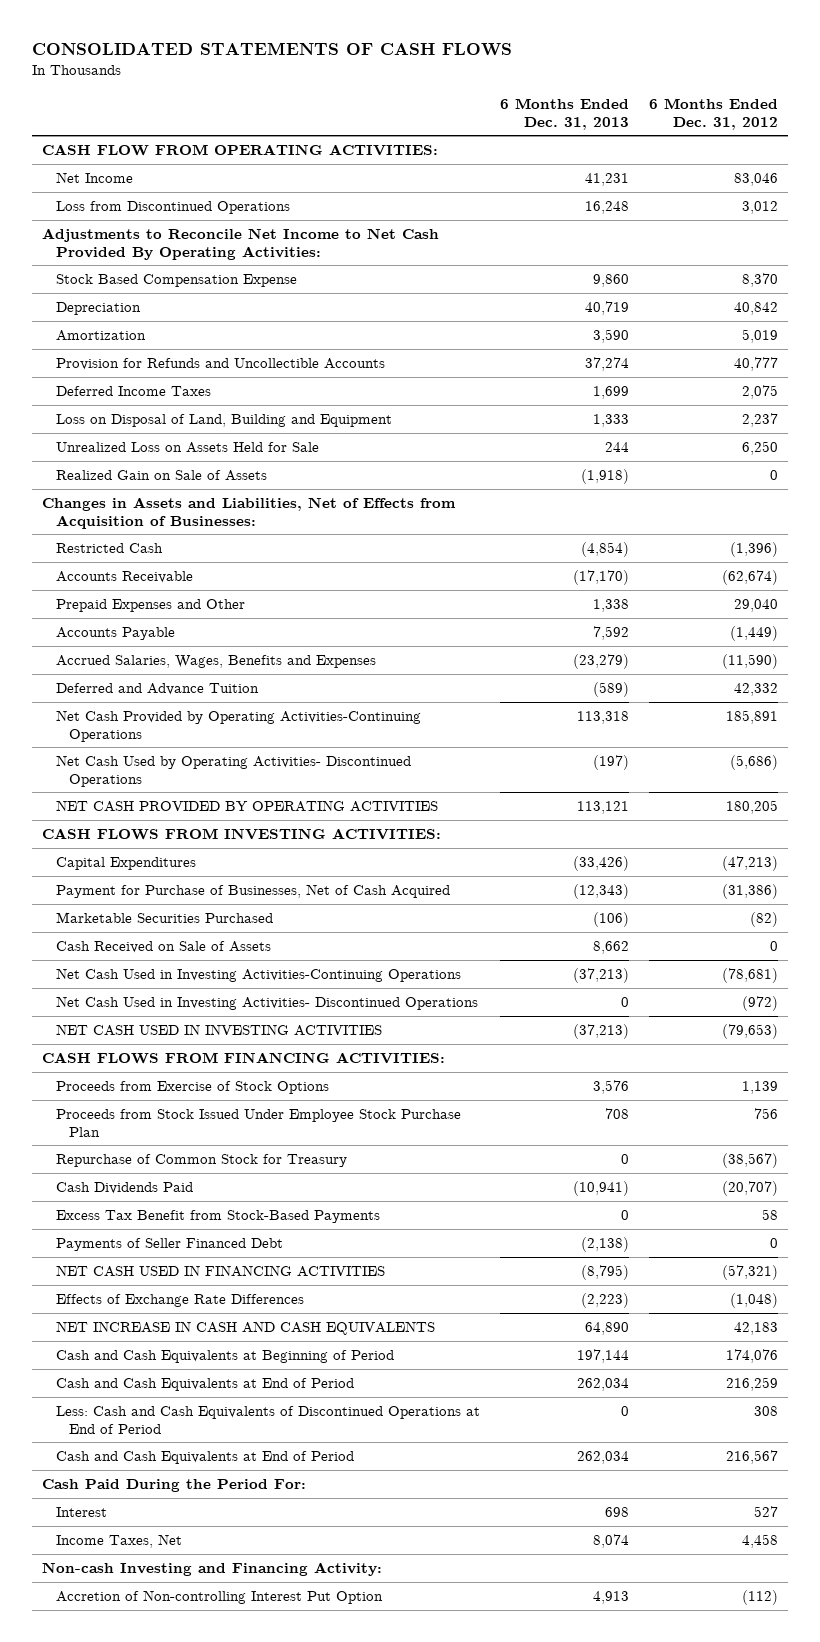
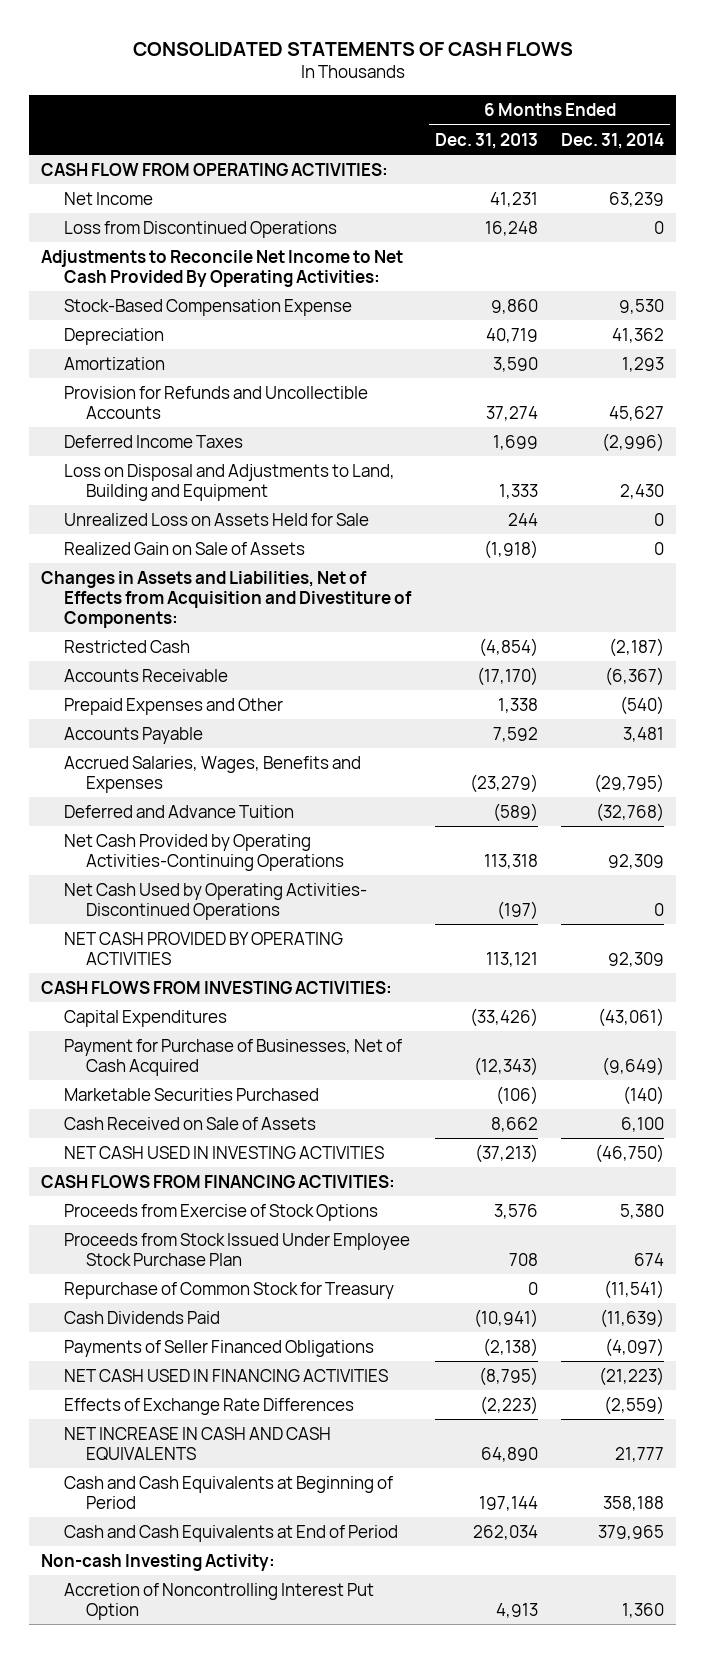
- | 6 Months Ended Dec. 31, 2013 | 6 Months Ended Dec. 31, 2012
+ | 6 Months Ended Dec. 31, 2013 | 6 Months Ended Dec. 31, 2014
- Stock Based Compensation Expense | 9,860 | 8,370
+ Stock-Based Compensation Expense | 9,860 | 9,530
- Loss on Disposal of Land, Building and Equipment | 1,333 | 2,237
+ Loss on Disposal and Adjustments to Land, Building and Equipment | 1,333 | 2,430
- Changes in Assets and Liabilities, Net of Effects from Acquisition of Businesses:
+ Changes in Assets and Liabilities, Net of Effects from Acquisition and Divestiture of Components:
- Net Cash Used in Investing Activities-Continuing Operations | (37,213) | (78,681)
- Net Cash Used in Investing Activities- Discontinued Operations | 0 | (972)
- Excess Tax Benefit from Stock-Based Payments | 0 | 58
- Payments of Seller Financed Debt | (2,138) | 0
+ Payments of Seller Financed Obligations | (2,138) | (4,097)
- Less: Cash and Cash Equivalents of Discontinued Operations at End of Period | 0 | 308
- Cash and Cash Equivalents at End of Period | 262,034 | 216,567
- Cash Paid During the Period For:
- Interest | 698 | 527
- Income Taxes, Net | 8,074 | 4,458
- Non-cash Investing and Financing Activity:
- Accretion of Non-controlling Interest Put Option | 4,913 | (112)
+ Non-cash Investing Activity:
+ Accretion of Noncontrolling Interest Put Option | 4,913 | 1,360

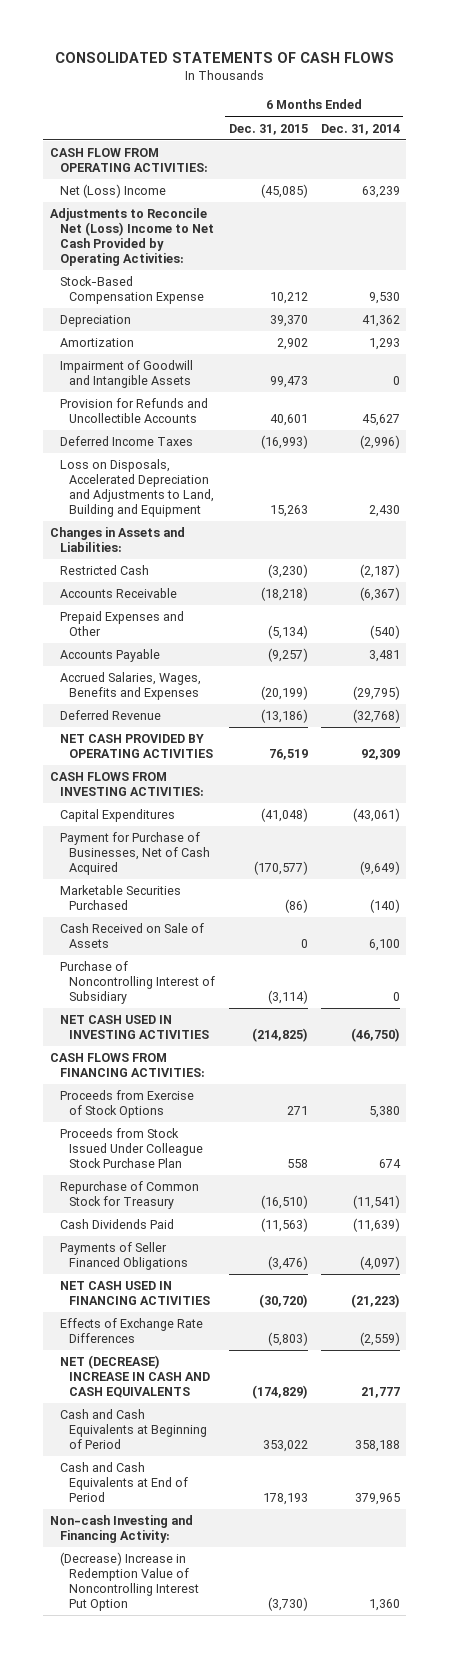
- | 6 Months Ended Dec. 31, 2013 | 6 Months Ended Dec. 31, 2014
+ | 6 Months Ended Dec. 31, 2015 | 6 Months Ended Dec. 31, 2014
- Net Income | 41,231 | 63,239
- Loss from Discontinued Operations | 16,248 | 0
- Adjustments to Reconcile Net Income to Net Cash Provided By Operating Activities:
+ Net (Loss) Income | (45,085) | 63,239
+ Adjustments to Reconcile Net (Loss) Income to Net Cash Provided by Operating Activities:
+ Impairment of Goodwill and Intangible Assets | 99,473 | 0
- Loss on Disposal and Adjustments to Land, Building and Equipment | 1,333 | 2,430
- Unrealized Loss on Assets Held for Sale | 244 | 0
- Realized Gain on Sale of Assets | (1,918) | 0
- Changes in Assets and Liabilities, Net of Effects from Acquisition and Divestiture of Components:
+ Loss on Disposals, Accelerated Depreciation and Adjustments to Land, Building and Equipment | 15,263 | 2,430
+ Changes in Assets and Liabilities:
- Deferred and Advance Tuition | (589) | (32,768)
- Net Cash Provided by Operating Activities-Continuing Operations | 113,318 | 92,309
- Net Cash Used by Operating Activities- Discontinued Operations | (197) | 0
+ Deferred Revenue | (13,186) | (32,768)
+ Purchase of Noncontrolling Interest of Subsidiary | (3,114) | 0
- Proceeds from Stock Issued Under Employee Stock Purchase Plan | 708 | 674
+ Proceeds from Stock Issued Under Colleague Stock Purchase Plan | 558 | 674
- NET INCREASE IN CASH AND CASH EQUIVALENTS | 64,890 | 21,777
+ NET (DECREASE) INCREASE IN CASH AND CASH EQUIVALENTS | (174,829) | 21,777
- Non-cash Investing Activity:
- Accretion of Noncontrolling Interest Put Option | 4,913 | 1,360
+ Non-cash Investing and Financing Activity:
+ (Decrease) Increase in Redemption Value of Noncontrolling Interest Put Option | (3,730) | 1,360

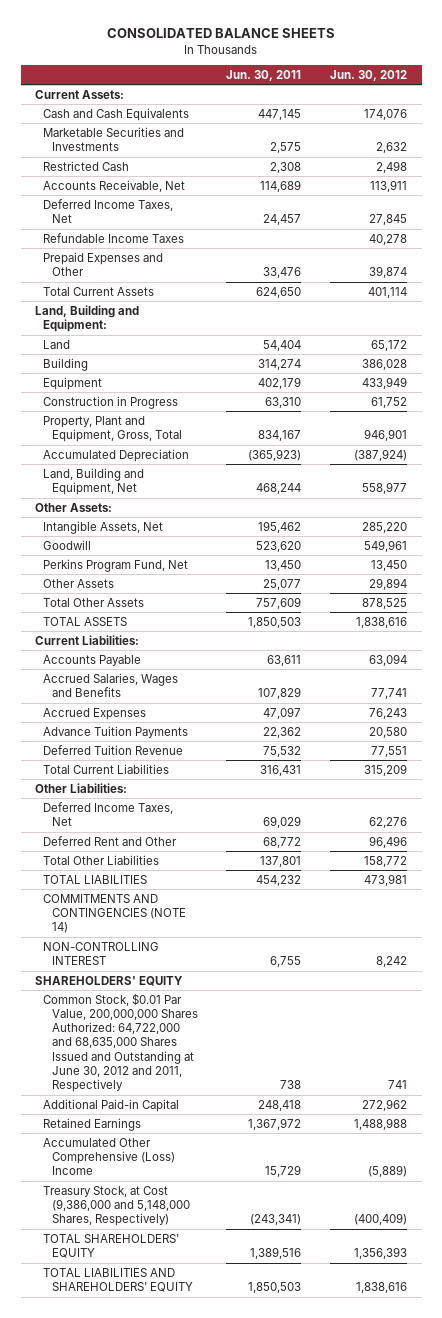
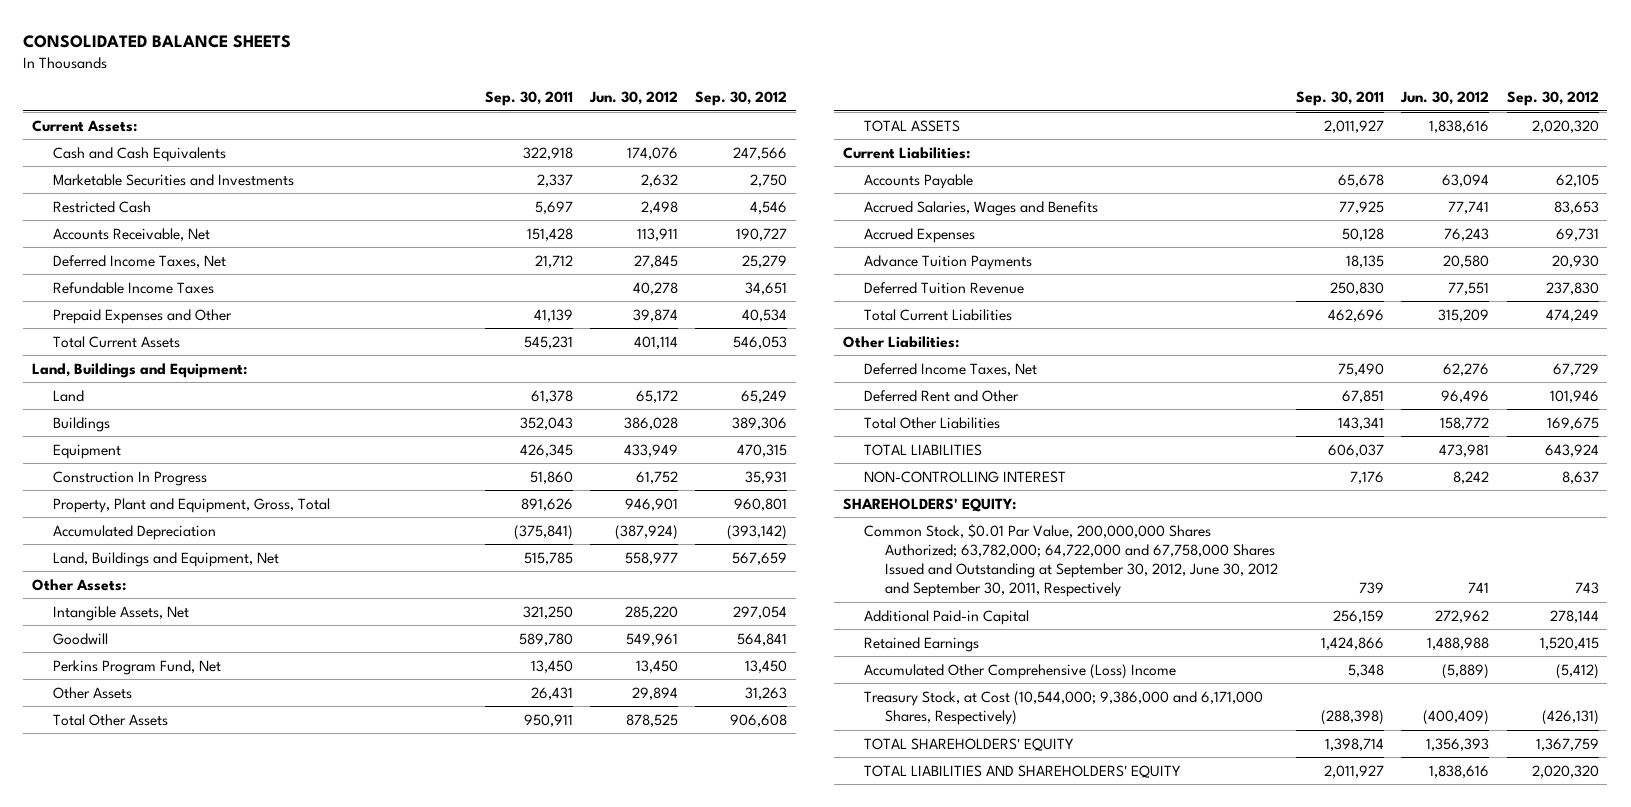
- | Jun. 30, 2011 | Jun. 30, 2012
+ | Sep. 30, 2011 | Jun. 30, 2012 | Sep. 30, 2012
- Land, Building and Equipment:
+ Land, Buildings and Equipment:
- Building | 314,274 | 386,028
+ Buildings | 352,043 | 386,028 | 389,306
- Construction in Progress | 63,310 | 61,752
+ Construction In Progress | 51,860 | 61,752 | 35,931
- Land, Building and Equipment, Net | 468,244 | 558,977
+ Land, Buildings and Equipment, Net | 515,785 | 558,977 | 567,659
- COMMITMENTS AND CONTINGENCIES (NOTE 14)
- SHAREHOLDERS' EQUITY
- Common Stock, $0.01 Par Value, 200,000,000 Shares Authorized: 64,722,000 and 68,635,000 Shares Issued and Outstanding at June 30, 2012 and 2011, Respectively | 738 | 741
+ SHAREHOLDERS' EQUITY:
+ Common Stock, $0.01 Par Value, 200,000,000 Shares Authorized; 63,782,000; 64,722,000 and 67,758,000 Shares Issued and Outstanding at September 30, 2012, June 30, 2012 and September 30, 2011, Respectively | 739 | 741 | 743
- Treasury Stock, at Cost (9,386,000 and 5,148,000 Shares, Respectively) | (243,341) | (400,409)
+ Treasury Stock, at Cost (10,544,000; 9,386,000 and 6,171,000 Shares, Respectively) | (288,398) | (400,409) | (426,131)

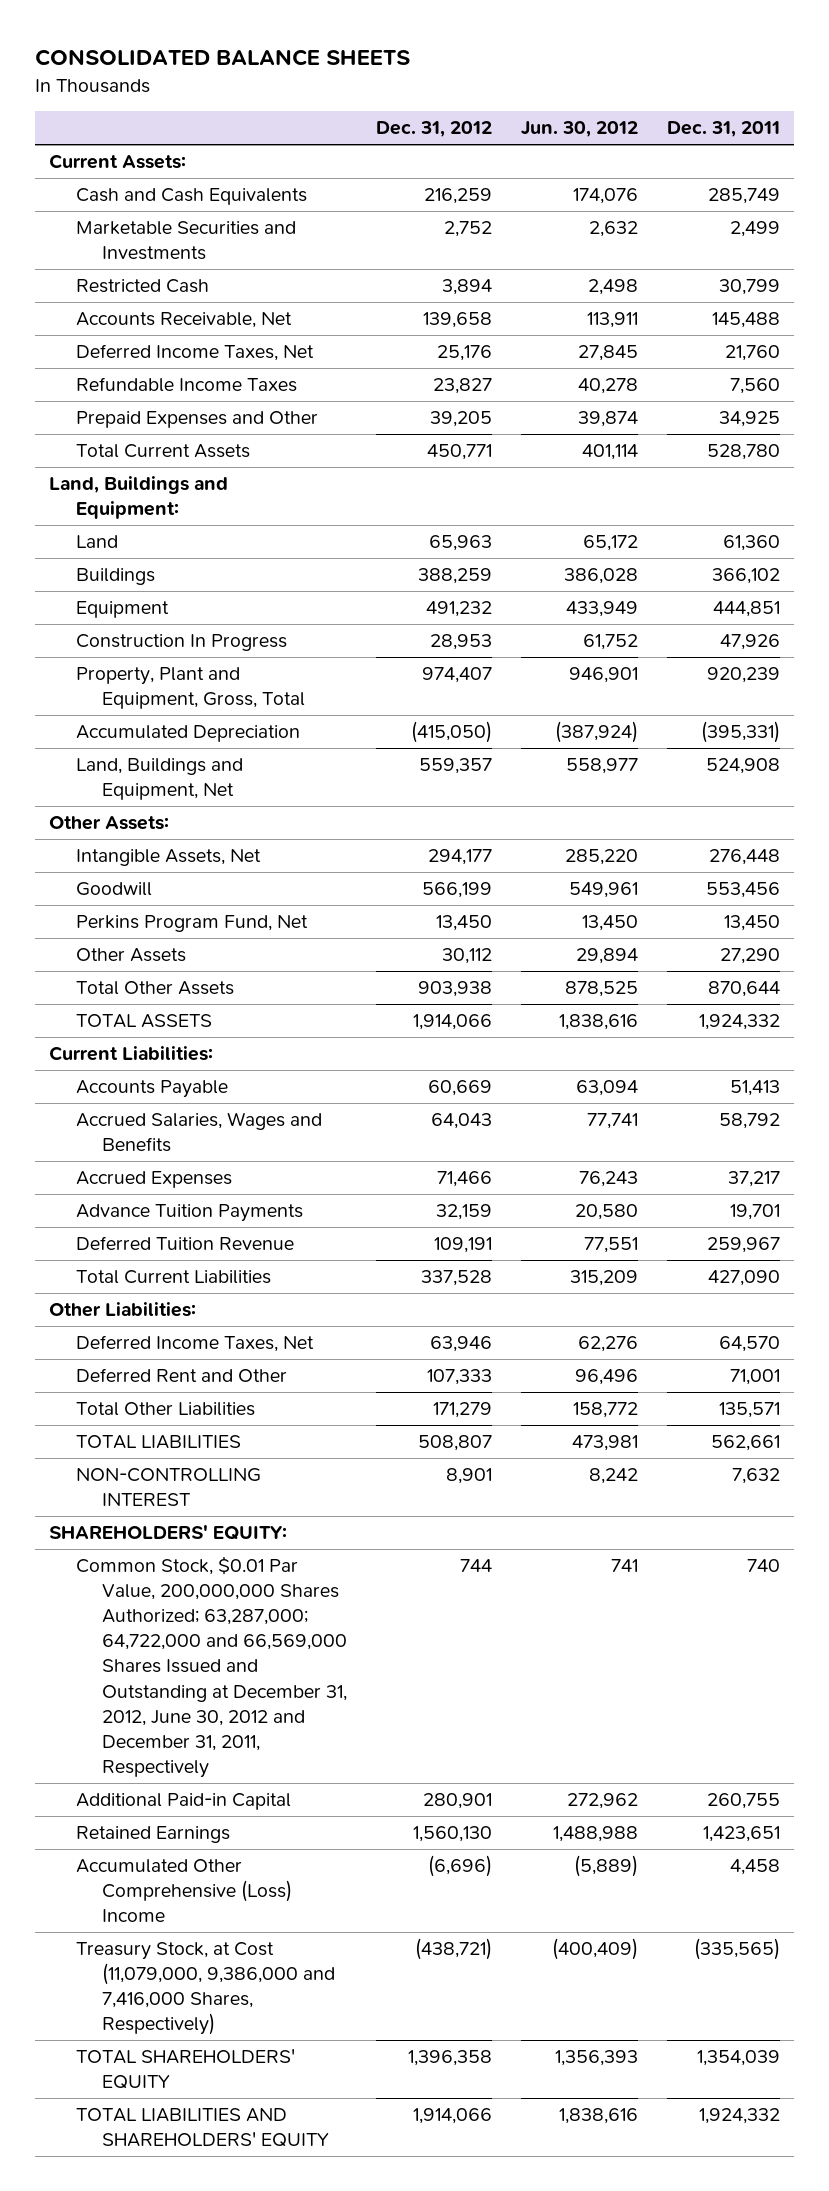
- | Sep. 30, 2011 | Jun. 30, 2012 | Sep. 30, 2012
+ | Dec. 31, 2012 | Jun. 30, 2012 | Dec. 31, 2011
- Common Stock, $0.01 Par Value, 200,000,000 Shares Authorized; 63,782,000; 64,722,000 and 67,758,000 Shares Issued and Outstanding at September 30, 2012, June 30, 2012 and September 30, 2011, Respectively | 739 | 741 | 743
+ Common Stock, $0.01 Par Value, 200,000,000 Shares Authorized; 63,287,000; 64,722,000 and 66,569,000 Shares Issued and Outstanding at December 31, 2012, June 30, 2012 and December 31, 2011, Respectively | 744 | 741 | 740
- Treasury Stock, at Cost (10,544,000; 9,386,000 and 6,171,000 Shares, Respectively) | (288,398) | (400,409) | (426,131)
+ Treasury Stock, at Cost (11,079,000, 9,386,000 and 7,416,000 Shares, Respectively) | (438,721) | (400,409) | (335,565)

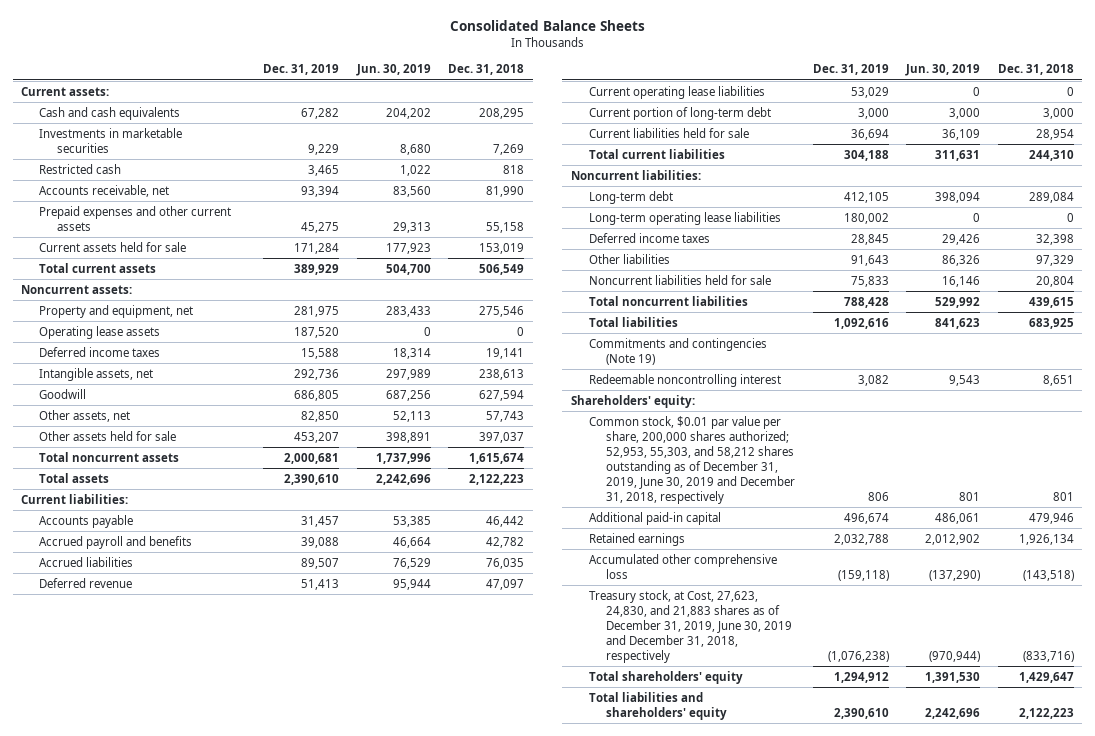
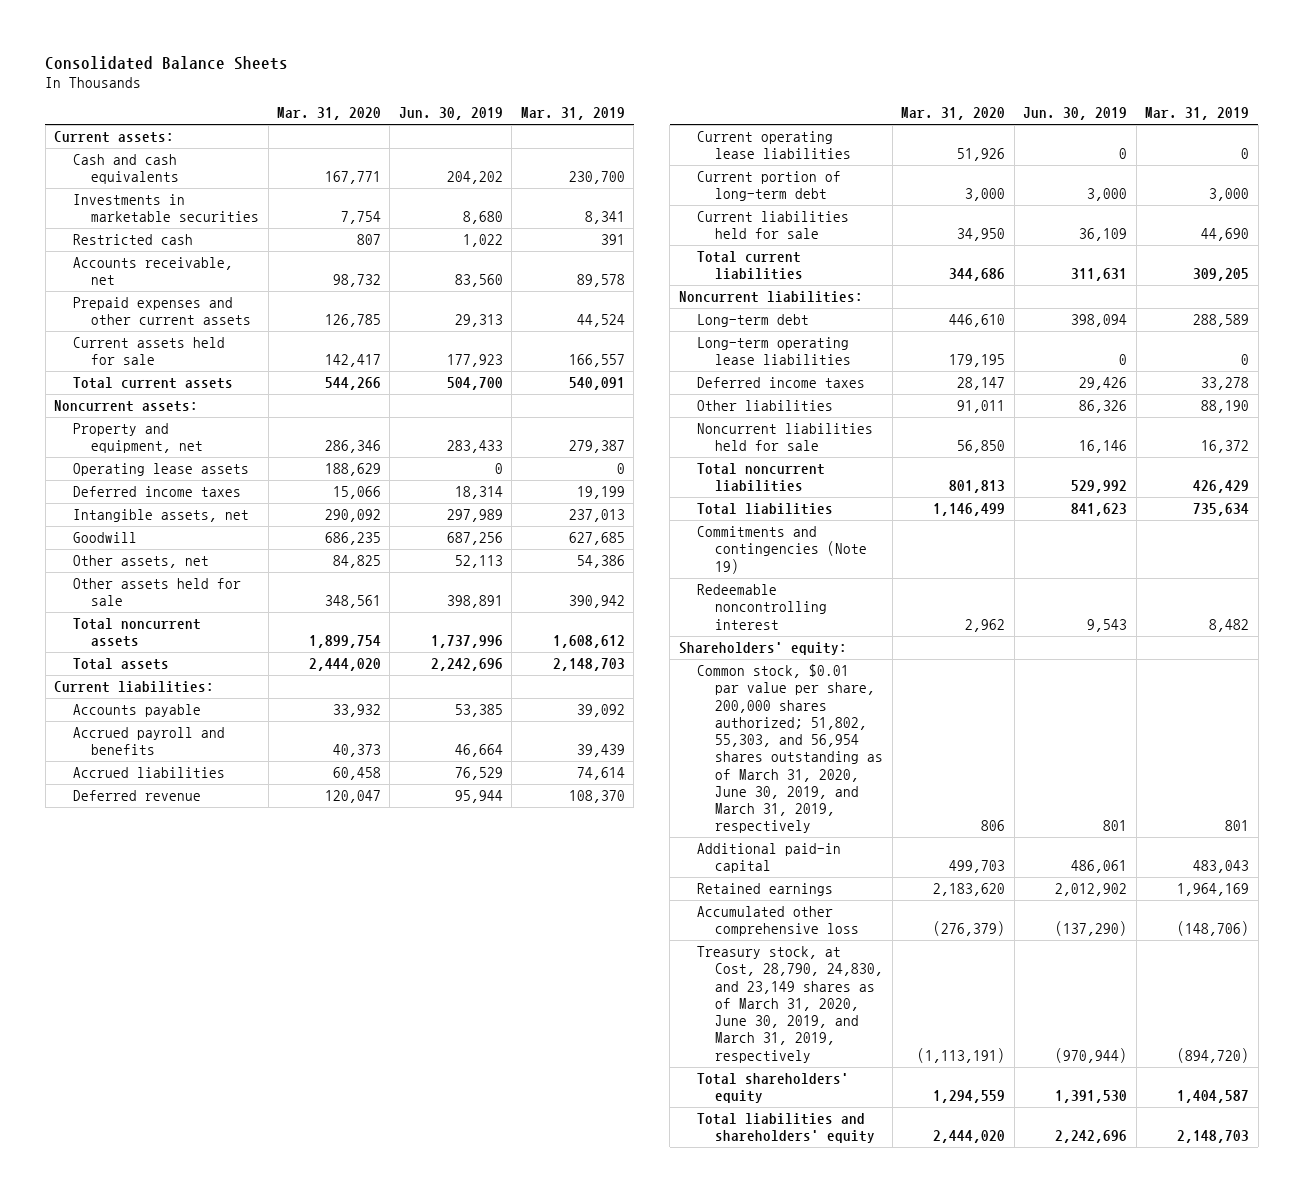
- | Dec. 31, 2019 | Jun. 30, 2019 | Dec. 31, 2018
+ | Mar. 31, 2020 | Jun. 30, 2019 | Mar. 31, 2019
- Common stock, $0.01 par value per share, 200,000 shares authorized; 52,953, 55,303, and 58,212 shares outstanding as of December 31, 2019, June 30, 2019 and December 31, 2018, respectively | 806 | 801 | 801
+ Common stock, $0.01 par value per share, 200,000 shares authorized; 51,802, 55,303, and 56,954 shares outstanding as of March 31, 2020, June 30, 2019, and March 31, 2019, respectively | 806 | 801 | 801
- Treasury stock, at Cost, 27,623, 24,830, and 21,883 shares as of December 31, 2019, June 30, 2019 and December 31, 2018, respectively | (1,076,238) | (970,944) | (833,716)
+ Treasury stock, at Cost, 28,790, 24,830, and 23,149 shares as of March 31, 2020, June 30, 2019, and March 31, 2019, respectively | (1,113,191) | (970,944) | (894,720)

